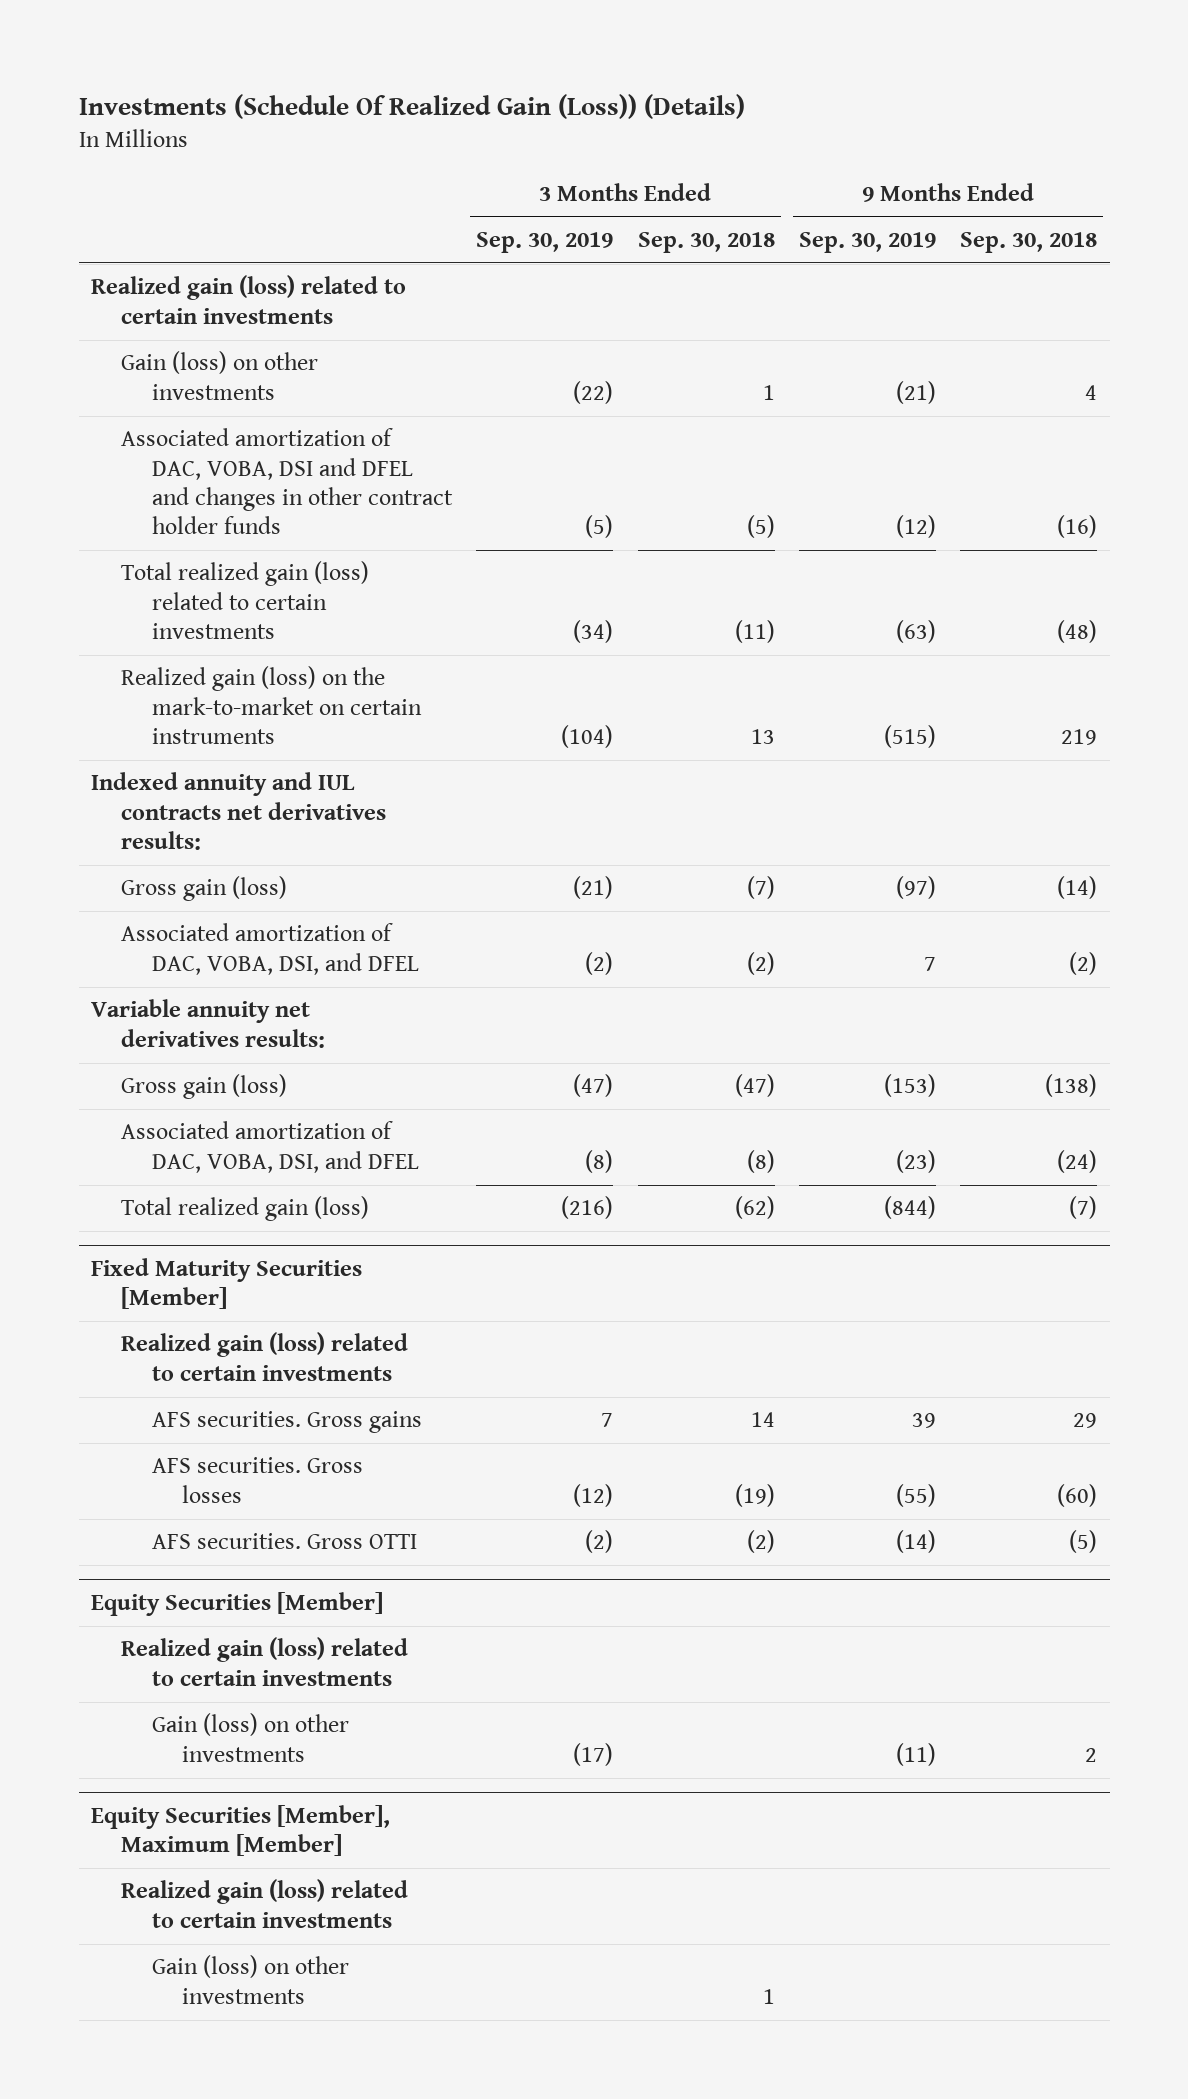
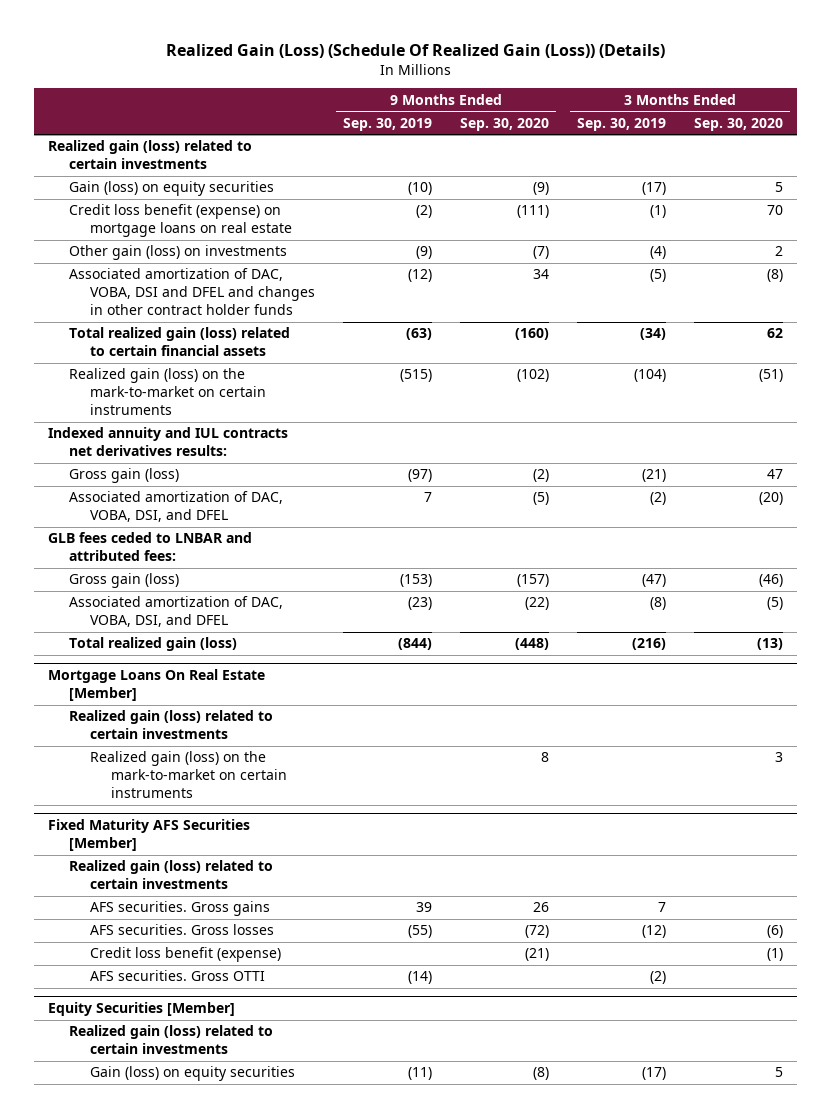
- Investments (Schedule Of Realized Gain (Loss)) (Details)
+ Realized Gain (Loss) (Schedule Of Realized Gain (Loss)) (Details)
- | 3 Months Ended Sep. 30, 2019 | 3 Months Ended Sep. 30, 2018 | 9 Months Ended Sep. 30, 2019 | 9 Months Ended Sep. 30, 2018
+ | 9 Months Ended Sep. 30, 2019 | 9 Months Ended Sep. 30, 2020 | 3 Months Ended Sep. 30, 2019 | 3 Months Ended Sep. 30, 2020
- Gain (loss) on other investments | (22) | 1 | (21) | 4
+ Gain (loss) on equity securities | (10) | (9) | (17) | 5
+ Credit loss benefit (expense) on mortgage loans on real estate | (2) | (111) | (1) | 70
+ Other gain (loss) on investments | (9) | (7) | (4) | 2
- Total realized gain (loss) related to certain investments | (34) | (11) | (63) | (48)
+ Total realized gain (loss) related to certain financial assets | (63) | (160) | (34) | 62
- Variable annuity net derivatives results:
+ GLB fees ceded to LNBAR and attributed fees:
- Fixed Maturity Securities [Member]
+ Mortgage Loans On Real Estate [Member]
+ Realized gain (loss) on the mark-to-market on certain instruments | | 8 | | 3
+ Fixed Maturity AFS Securities [Member]
+ Realized gain (loss) related to certain investments
+ Credit loss benefit (expense) | | (21) | | (1)
@ Equity Securities [Member]
- Gain (loss) on other investments | (17) | | (11) | 2
- Equity Securities [Member], Maximum [Member]
- Realized gain (loss) related to certain investments
- Gain (loss) on other investments | | 1 | |
@ Equity Securities [Member]
+ Gain (loss) on equity securities | (11) | (8) | (17) | 5

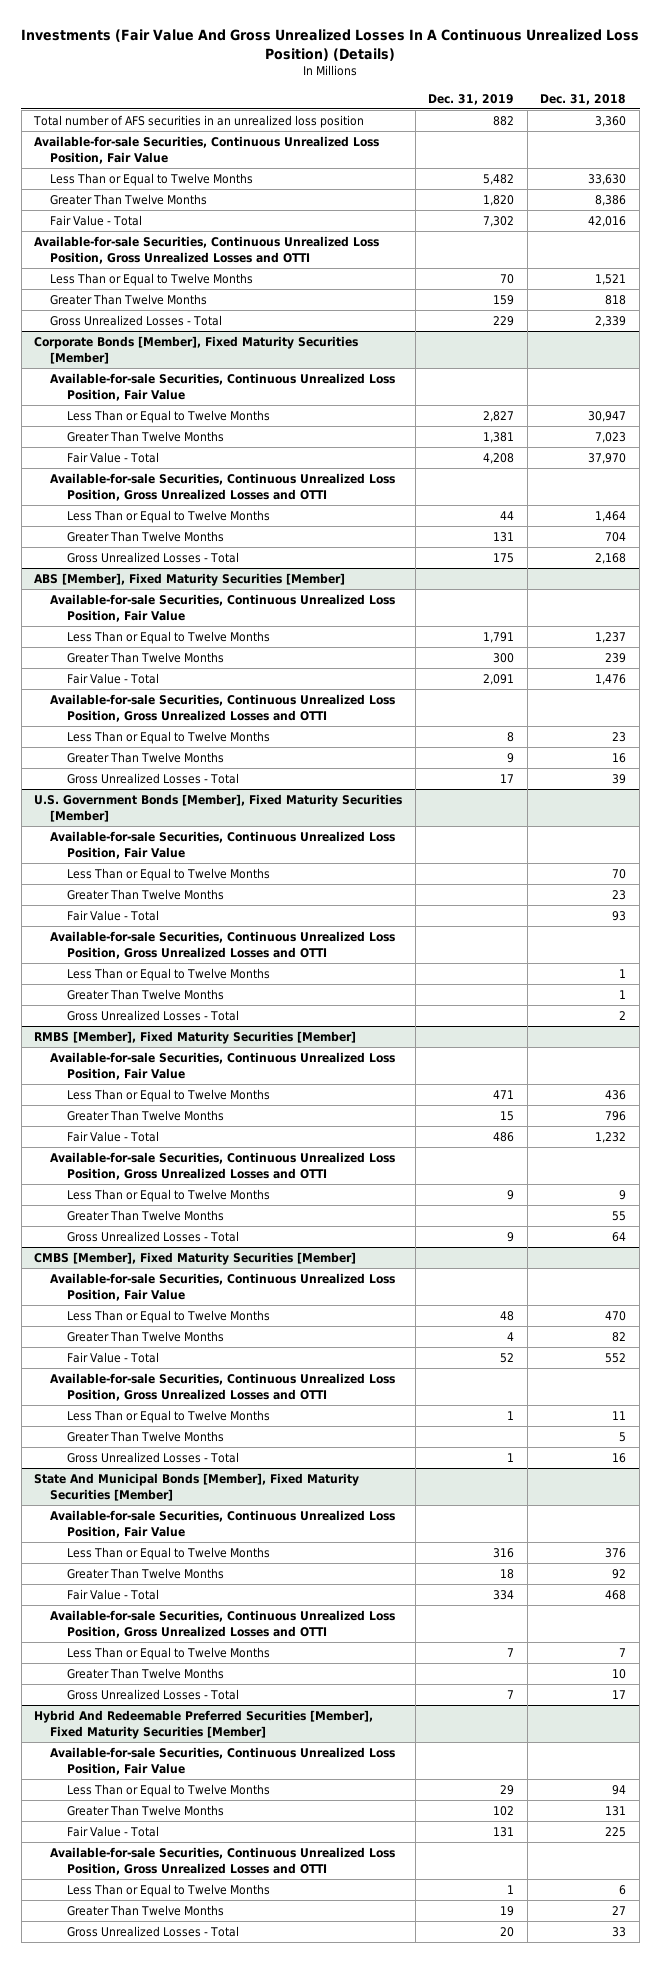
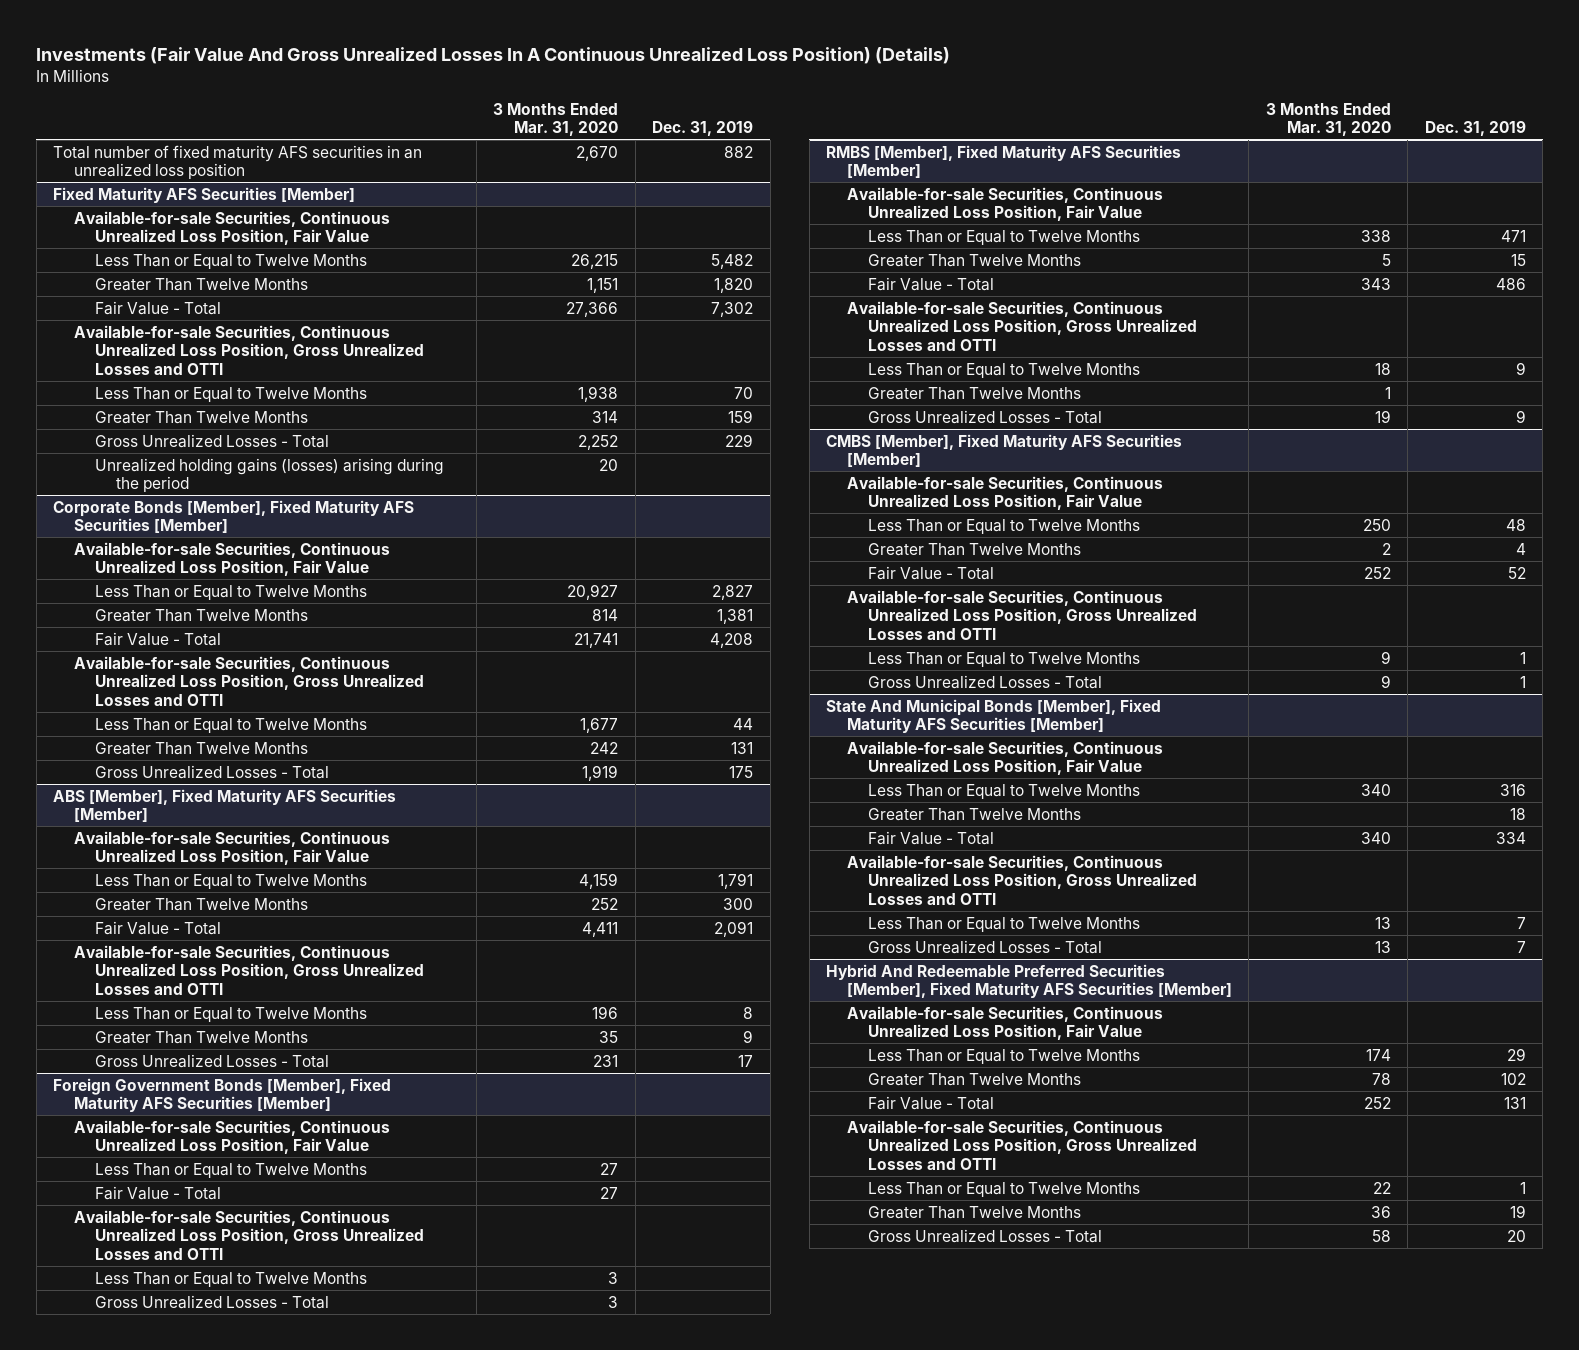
- | Dec. 31, 2019 | Dec. 31, 2018
+ | 3 Months Ended Mar. 31, 2020 | Dec. 31, 2019
- Total number of AFS securities in an unrealized loss position | 882 | 3,360
+ Total number of fixed maturity AFS securities in an unrealized loss position | 2,670 | 882
+ Fixed Maturity AFS Securities [Member]
- Corporate Bonds [Member], Fixed Maturity Securities [Member]
+ Unrealized holding gains (losses) arising during the period | 20 |
+ Corporate Bonds [Member], Fixed Maturity AFS Securities [Member]
- ABS [Member], Fixed Maturity Securities [Member]
+ ABS [Member], Fixed Maturity AFS Securities [Member]
- U.S. Government Bonds [Member], Fixed Maturity Securities [Member]
+ Foreign Government Bonds [Member], Fixed Maturity AFS Securities [Member]
- Greater Than Twelve Months | | 23
- Greater Than Twelve Months | | 1
- RMBS [Member], Fixed Maturity Securities [Member]
+ RMBS [Member], Fixed Maturity AFS Securities [Member]
- CMBS [Member], Fixed Maturity Securities [Member]
+ CMBS [Member], Fixed Maturity AFS Securities [Member]
- Greater Than Twelve Months | | 5
- State And Municipal Bonds [Member], Fixed Maturity Securities [Member]
+ State And Municipal Bonds [Member], Fixed Maturity AFS Securities [Member]
- Greater Than Twelve Months | | 10
- Hybrid And Redeemable Preferred Securities [Member], Fixed Maturity Securities [Member]
+ Hybrid And Redeemable Preferred Securities [Member], Fixed Maturity AFS Securities [Member]

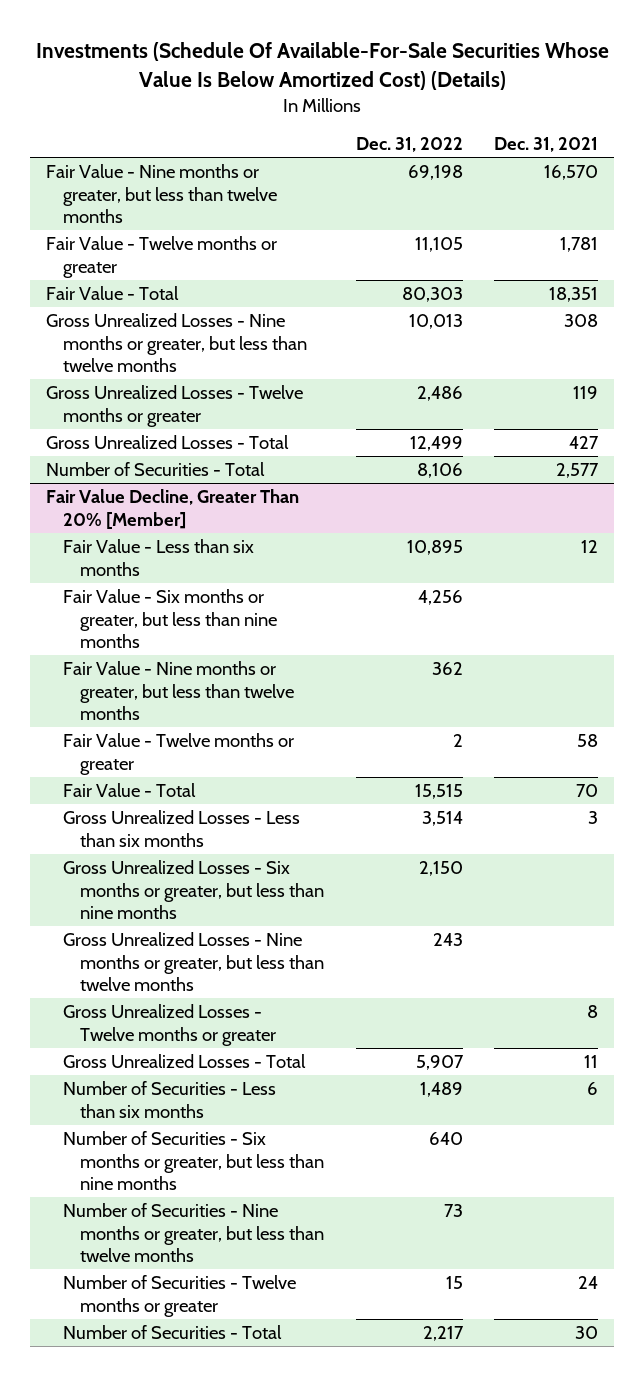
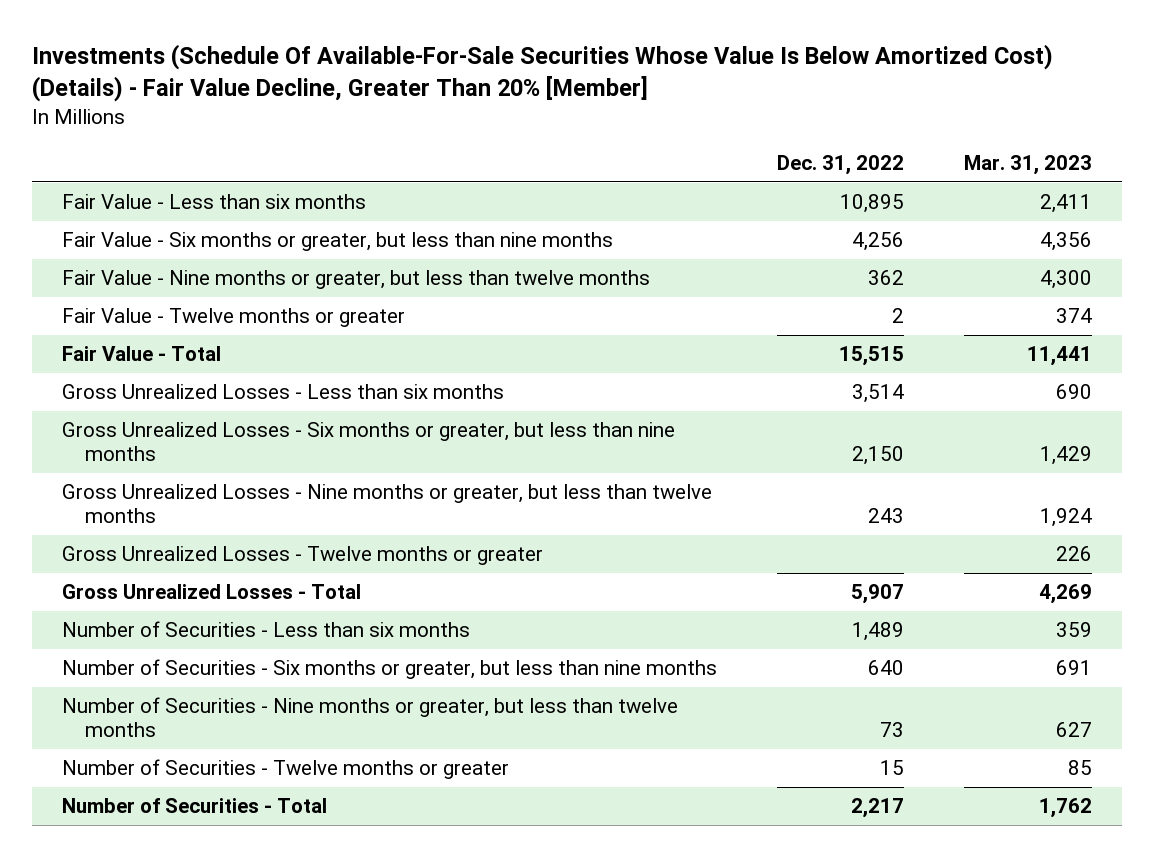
- Investments (Schedule Of Available-For-Sale Securities Whose Value Is Below Amortized Cost) (Details)
+ Investments (Schedule Of Available-For-Sale Securities Whose Value Is Below Amortized Cost) (Details) - Fair Value Decline, Greater Than 20% [Member]
- | Dec. 31, 2022 | Dec. 31, 2021
+ | Dec. 31, 2022 | Mar. 31, 2023
- Fair Value - Nine months or greater, but less than twelve months | 69,198 | 16,570
- Fair Value - Twelve months or greater | 11,105 | 1,781
- Fair Value - Total | 80,303 | 18,351
- Gross Unrealized Losses - Nine months or greater, but less than twelve months | 10,013 | 308
- Gross Unrealized Losses - Twelve months or greater | 2,486 | 119
- Gross Unrealized Losses - Total | 12,499 | 427
- Number of Securities - Total | 8,106 | 2,577
- Fair Value Decline, Greater Than 20% [Member]

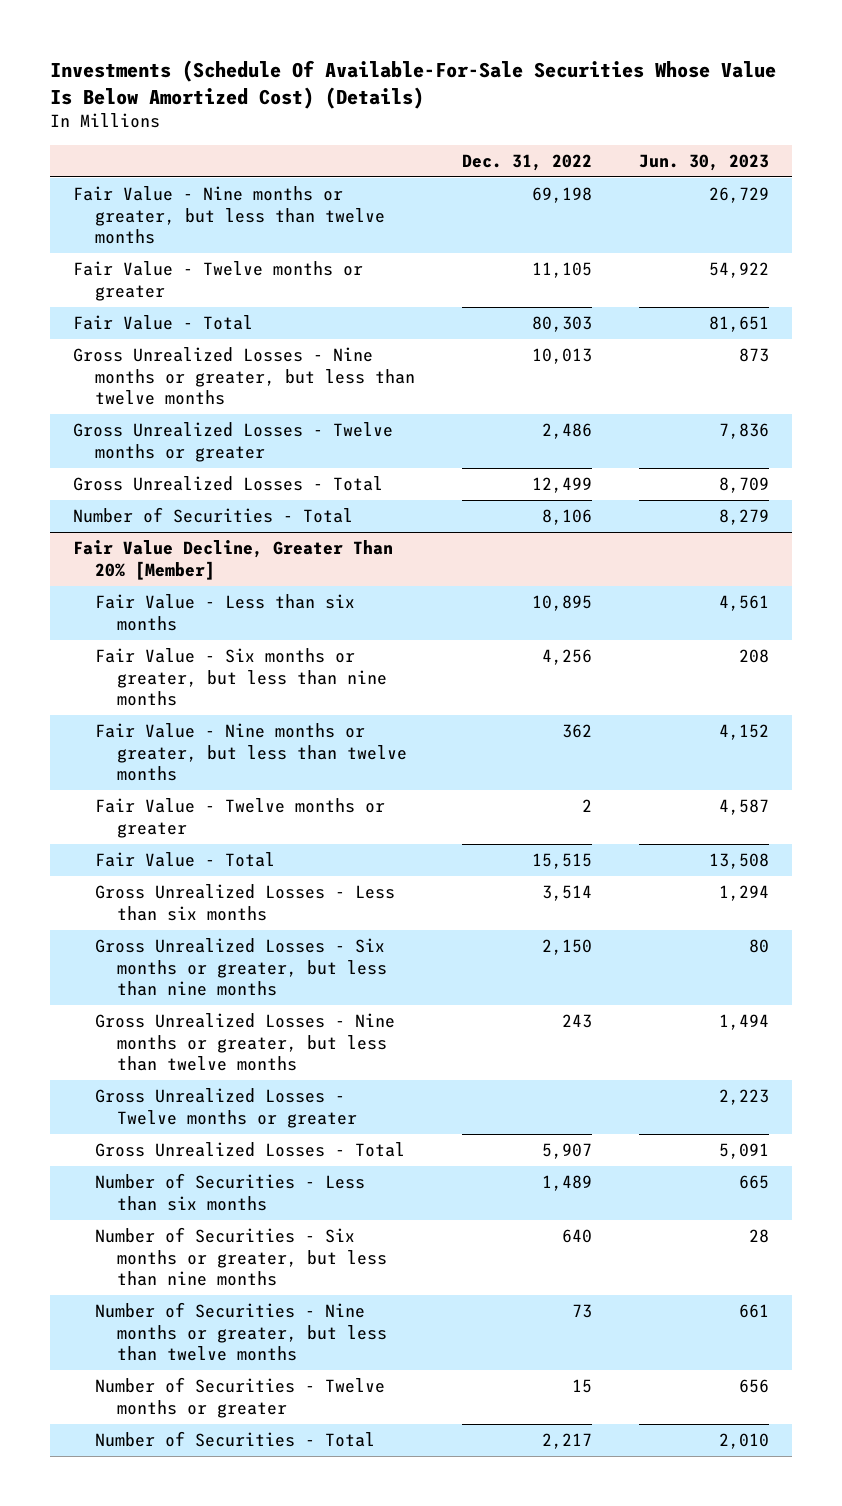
- Investments (Schedule Of Available-For-Sale Securities Whose Value Is Below Amortized Cost) (Details) - Fair Value Decline, Greater Than 20% [Member]
+ Investments (Schedule Of Available-For-Sale Securities Whose Value Is Below Amortized Cost) (Details)
- | Dec. 31, 2022 | Mar. 31, 2023
+ | Dec. 31, 2022 | Jun. 30, 2023
+ Fair Value - Nine months or greater, but less than twelve months | 69,198 | 26,729
+ Fair Value - Twelve months or greater | 11,105 | 54,922
+ Fair Value - Total | 80,303 | 81,651
+ Gross Unrealized Losses - Nine months or greater, but less than twelve months | 10,013 | 873
+ Gross Unrealized Losses - Twelve months or greater | 2,486 | 7,836
+ Gross Unrealized Losses - Total | 12,499 | 8,709
+ Number of Securities - Total | 8,106 | 8,279
+ Fair Value Decline, Greater Than 20% [Member]

